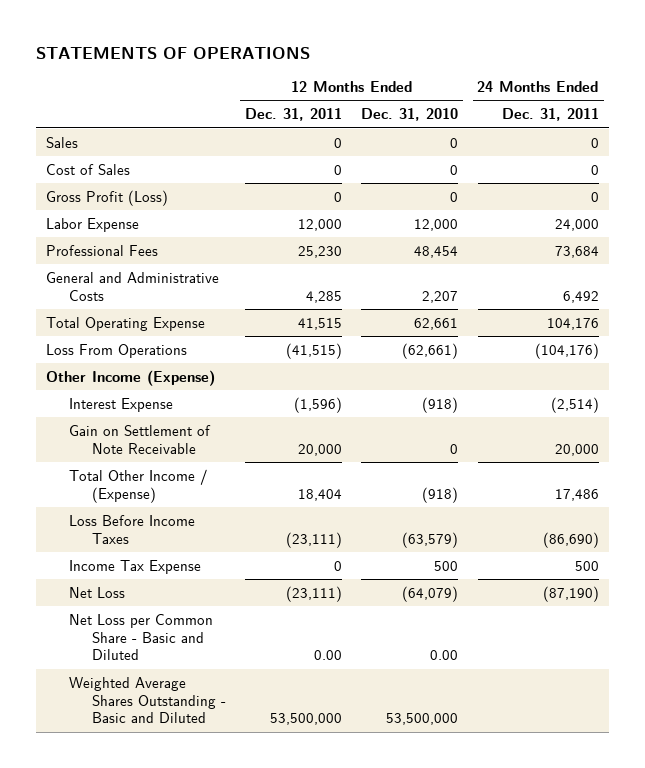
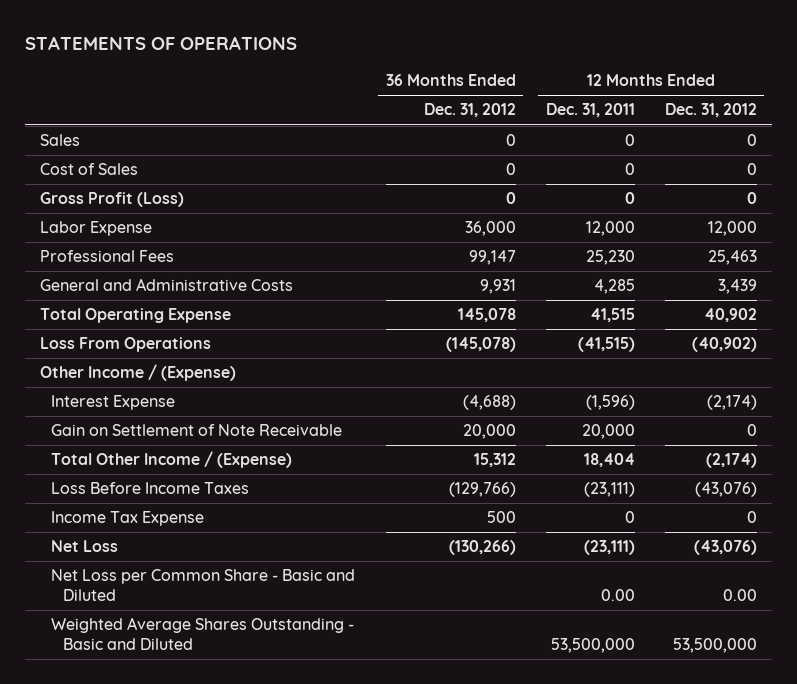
- | 12 Months Ended Dec. 31, 2011 | 12 Months Ended Dec. 31, 2010 | 24 Months Ended Dec. 31, 2011
+ | 36 Months Ended Dec. 31, 2012 | 12 Months Ended Dec. 31, 2011 | 12 Months Ended Dec. 31, 2012
- Other Income (Expense)
+ Other Income / (Expense)

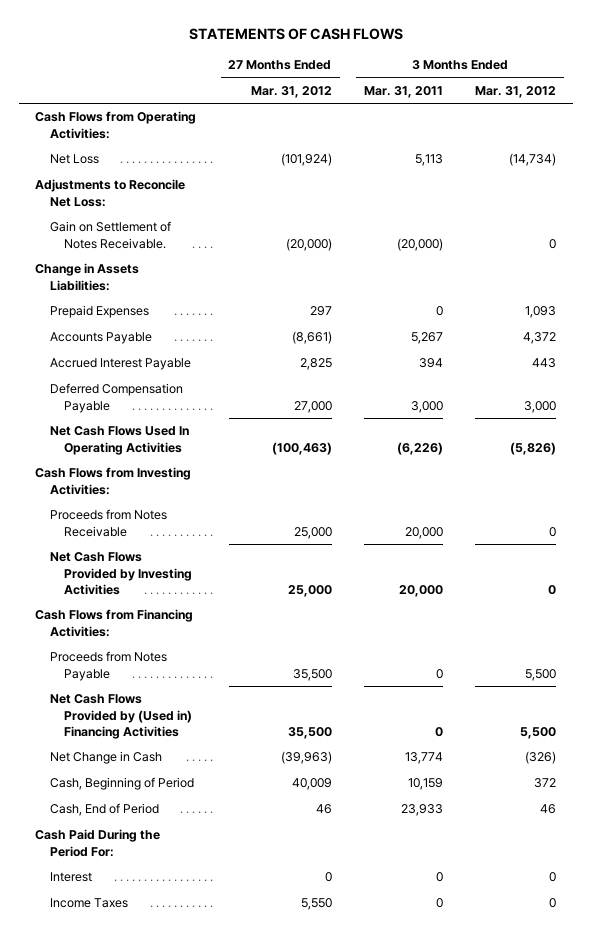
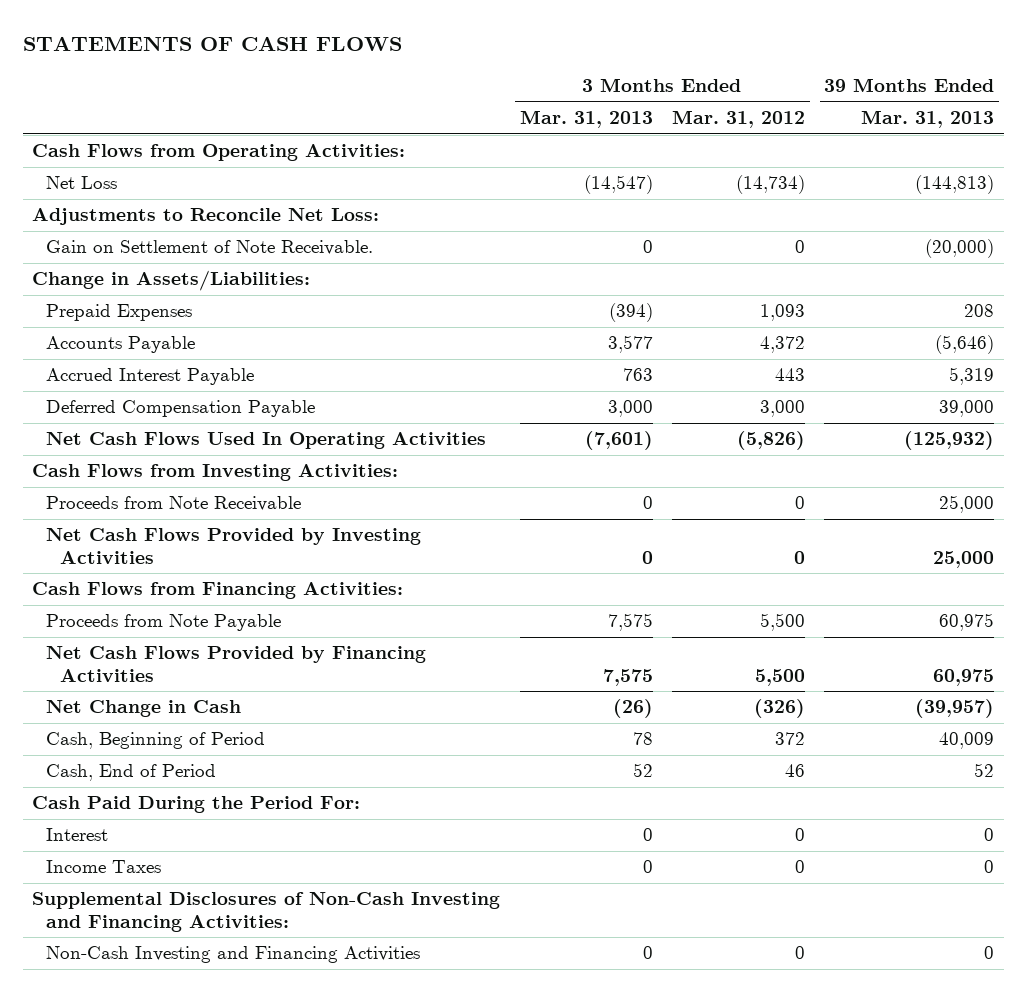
- | 27 Months Ended Mar. 31, 2012 | 3 Months Ended Mar. 31, 2011 | 3 Months Ended Mar. 31, 2012
+ | 3 Months Ended Mar. 31, 2013 | 3 Months Ended Mar. 31, 2012 | 39 Months Ended Mar. 31, 2013
- Gain on Settlement of Notes Receivable. | (20,000) | (20,000) | 0
- Change in Assets Liabilities:
+ Gain on Settlement of Note Receivable. | 0 | 0 | (20,000)
+ Change in Assets/Liabilities:
- Proceeds from Notes Receivable | 25,000 | 20,000 | 0
+ Proceeds from Note Receivable | 0 | 0 | 25,000
- Proceeds from Notes Payable | 35,500 | 0 | 5,500
- Net Cash Flows Provided by (Used in) Financing Activities | 35,500 | 0 | 5,500
+ Proceeds from Note Payable | 7,575 | 5,500 | 60,975
+ Net Cash Flows Provided by Financing Activities | 7,575 | 5,500 | 60,975
+ Supplemental Disclosures of Non-Cash Investing and Financing Activities:
+ Non-Cash Investing and Financing Activities | 0 | 0 | 0

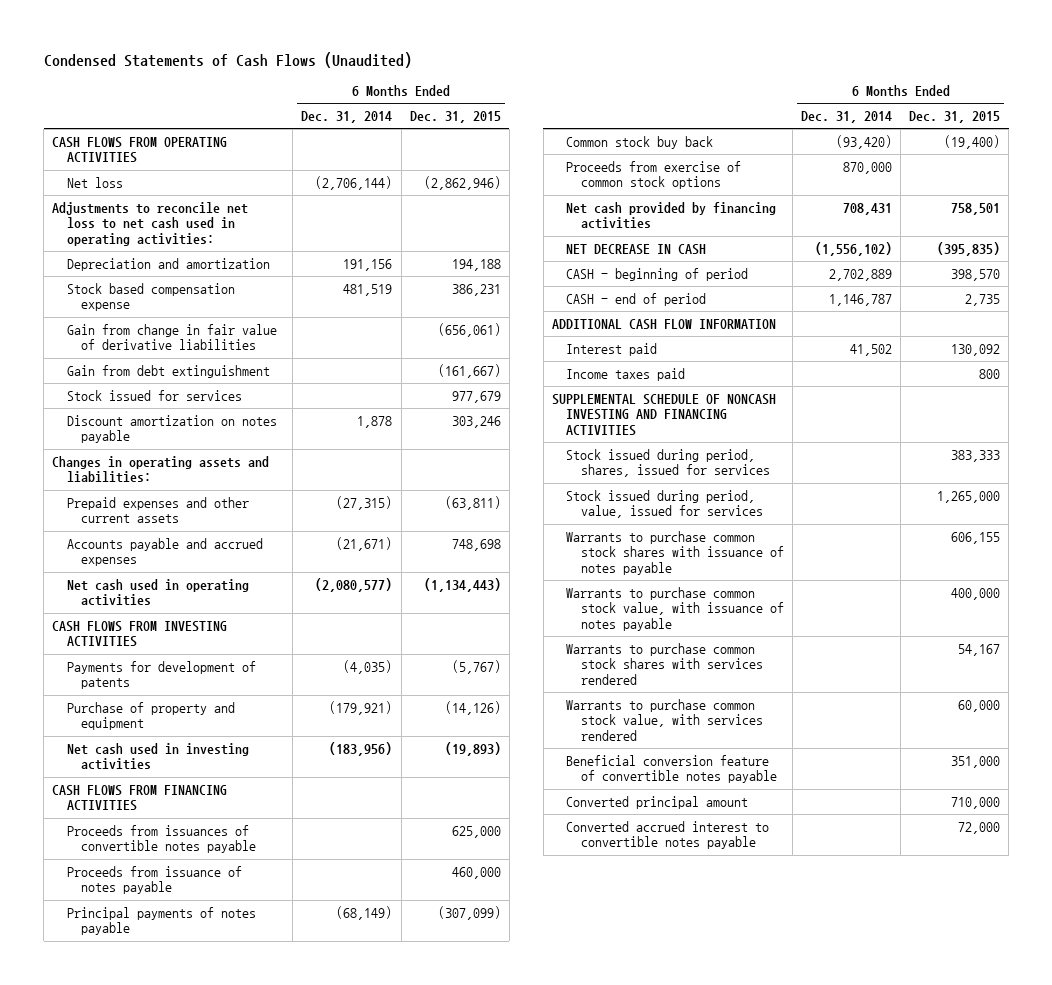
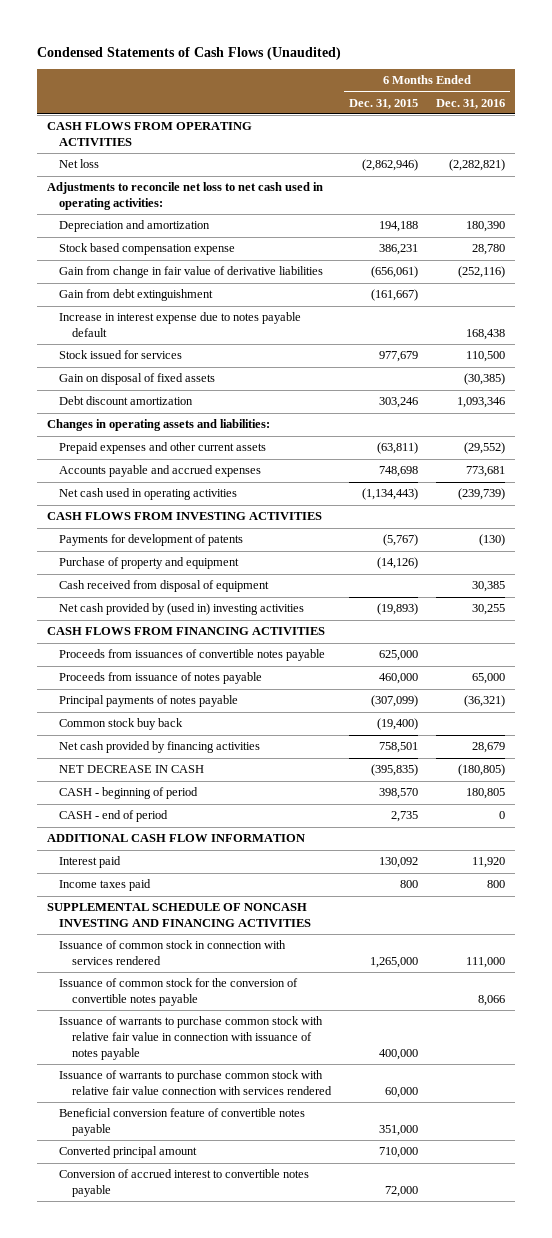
- | 6 Months Ended Dec. 31, 2014 | 6 Months Ended Dec. 31, 2015
+ | 6 Months Ended Dec. 31, 2015 | 6 Months Ended Dec. 31, 2016
+ Increase in interest expense due to notes payable default | | 168,438
- Discount amortization on notes payable | 1,878 | 303,246
+ Gain on disposal of fixed assets | | (30,385)
+ Debt discount amortization | 303,246 | 1,093,346
- Net cash used in investing activities | (183,956) | (19,893)
+ Cash received from disposal of equipment | | 30,385
+ Net cash provided by (used in) investing activities | (19,893) | 30,255
- Proceeds from exercise of common stock options | 870,000 |
- Stock issued during period, shares, issued for services | | 383,333
- Stock issued during period, value, issued for services | | 1,265,000
- Warrants to purchase common stock shares with issuance of notes payable | | 606,155
- Warrants to purchase common stock value, with issuance of notes payable | | 400,000
- Warrants to purchase common stock shares with services rendered | | 54,167
- Warrants to purchase common stock value, with services rendered | | 60,000
+ Issuance of common stock in connection with services rendered | 1,265,000 | 111,000
+ Issuance of common stock for the conversion of convertible notes payable | | 8,066
+ Issuance of warrants to purchase common stock with relative fair value in connection with issuance of notes payable | 400,000 |
+ Issuance of warrants to purchase common stock with relative fair value connection with services rendered | 60,000 |
- Converted accrued interest to convertible notes payable | | 72,000
+ Conversion of accrued interest to convertible notes payable | 72,000 |

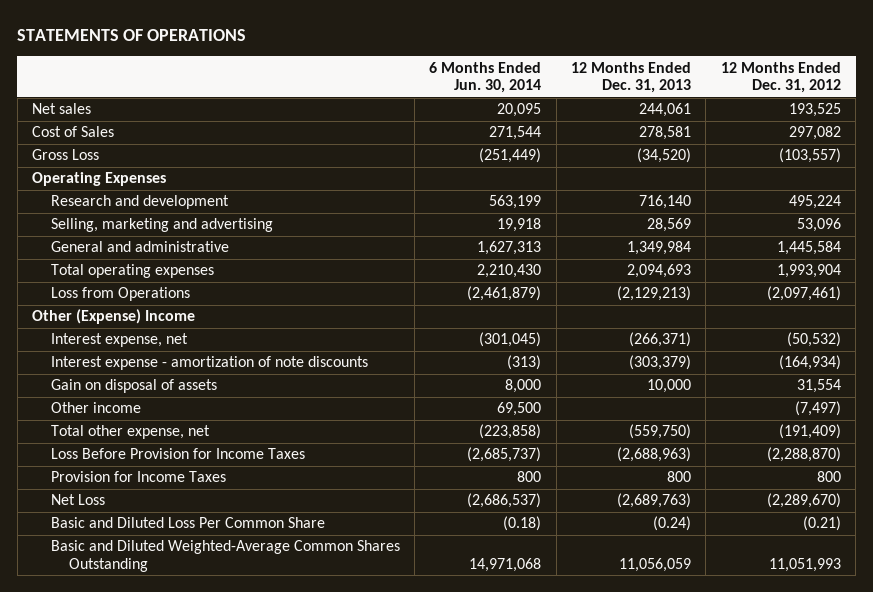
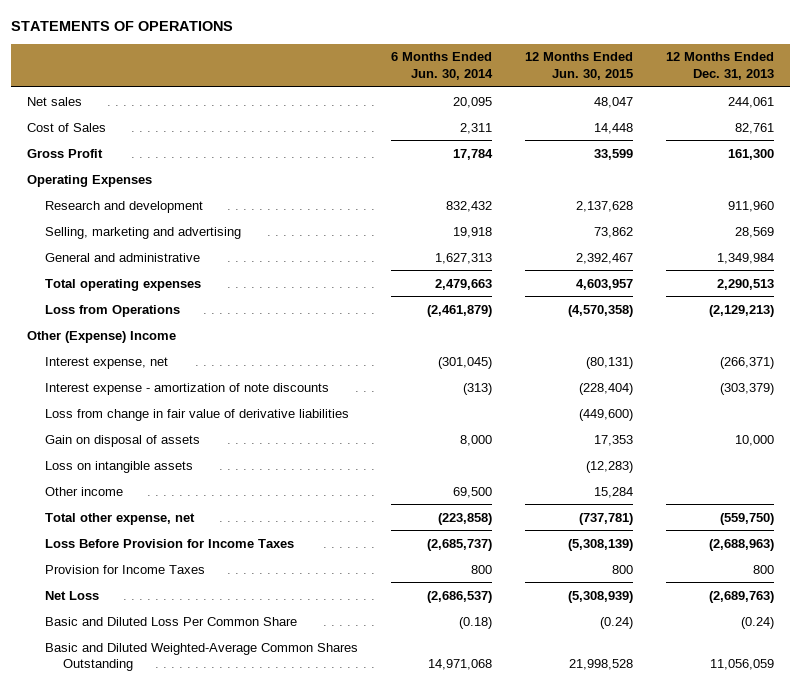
- | 6 Months Ended Jun. 30, 2014 | 12 Months Ended Dec. 31, 2013 | 12 Months Ended Dec. 31, 2012
+ | 6 Months Ended Jun. 30, 2014 | 12 Months Ended Jun. 30, 2015 | 12 Months Ended Dec. 31, 2013
- Cost of Sales | 271,544 | 278,581 | 297,082
- Gross Loss | (251,449) | (34,520) | (103,557)
+ Cost of Sales | 2,311 | 14,448 | 82,761
+ Gross Profit | 17,784 | 33,599 | 161,300
- Research and development | 563,199 | 716,140 | 495,224
+ Research and development | 832,432 | 2,137,628 | 911,960
- Total operating expenses | 2,210,430 | 2,094,693 | 1,993,904
+ Total operating expenses | 2,479,663 | 4,603,957 | 2,290,513
+ Loss from change in fair value of derivative liabilities | | (449,600) |
+ Loss on intangible assets | | (12,283) |

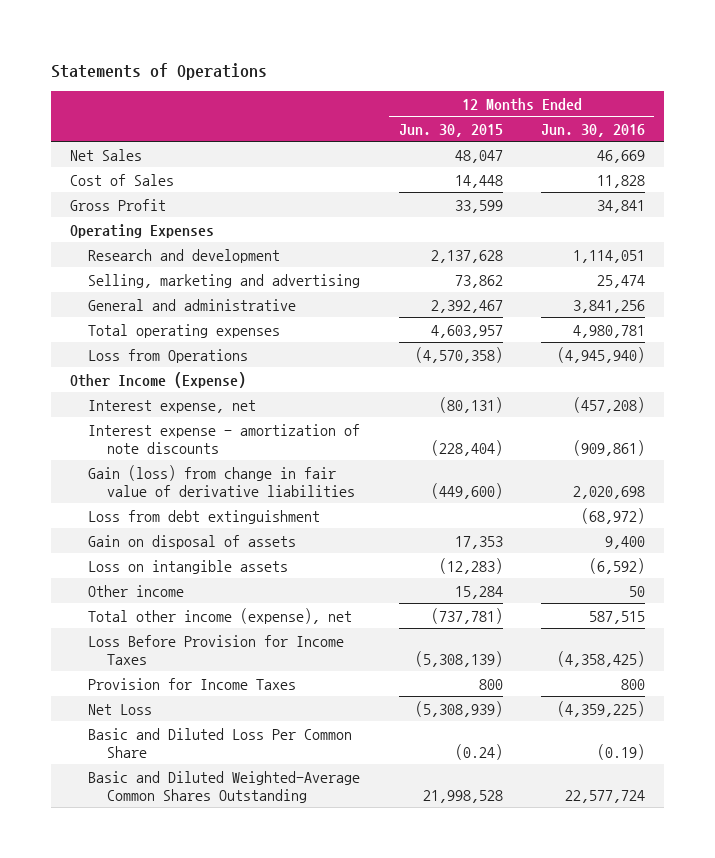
- STATEMENTS OF OPERATIONS
+ Statements of Operations
- | 6 Months Ended Jun. 30, 2014 | 12 Months Ended Jun. 30, 2015 | 12 Months Ended Dec. 31, 2013
+ | 12 Months Ended Jun. 30, 2015 | 12 Months Ended Jun. 30, 2016
- Net sales | 20,095 | 48,047 | 244,061
+ Net Sales | 48,047 | 46,669
- Other (Expense) Income
+ Other Income (Expense)
- Loss from change in fair value of derivative liabilities | | (449,600) |
+ Gain (loss) from change in fair value of derivative liabilities | (449,600) | 2,020,698
+ Loss from debt extinguishment | | (68,972)
- Total other expense, net | (223,858) | (737,781) | (559,750)
+ Total other income (expense), net | (737,781) | 587,515

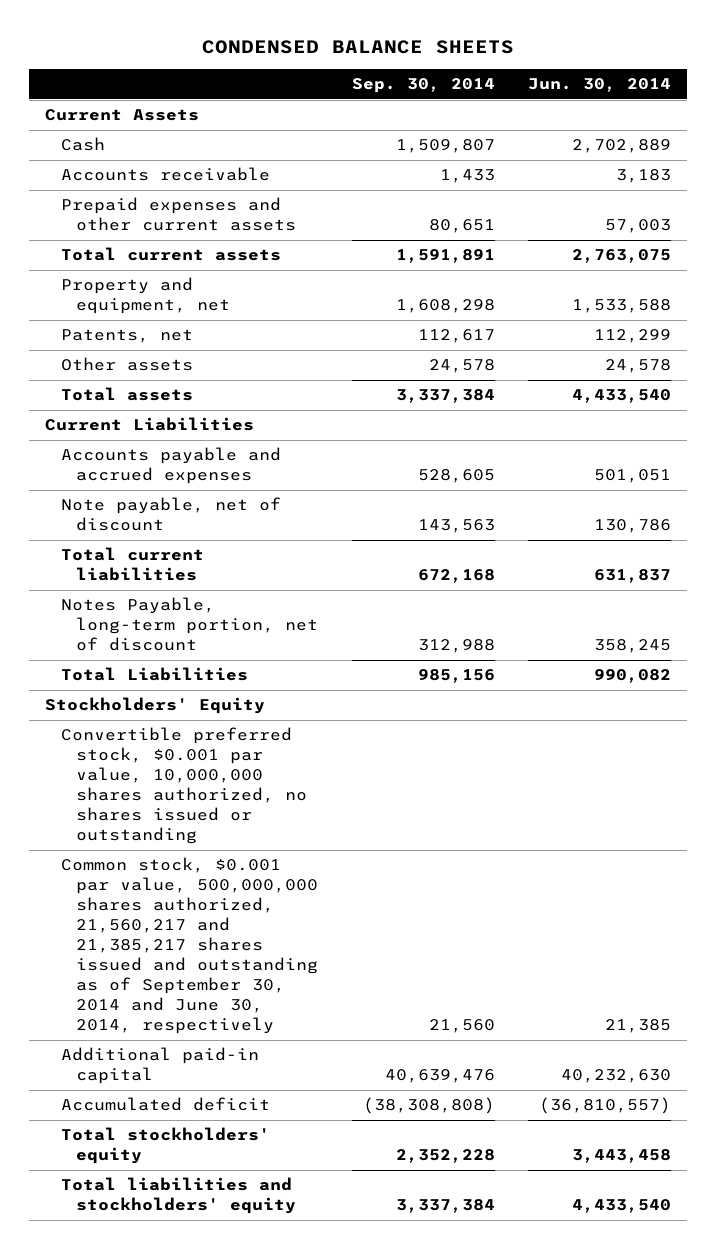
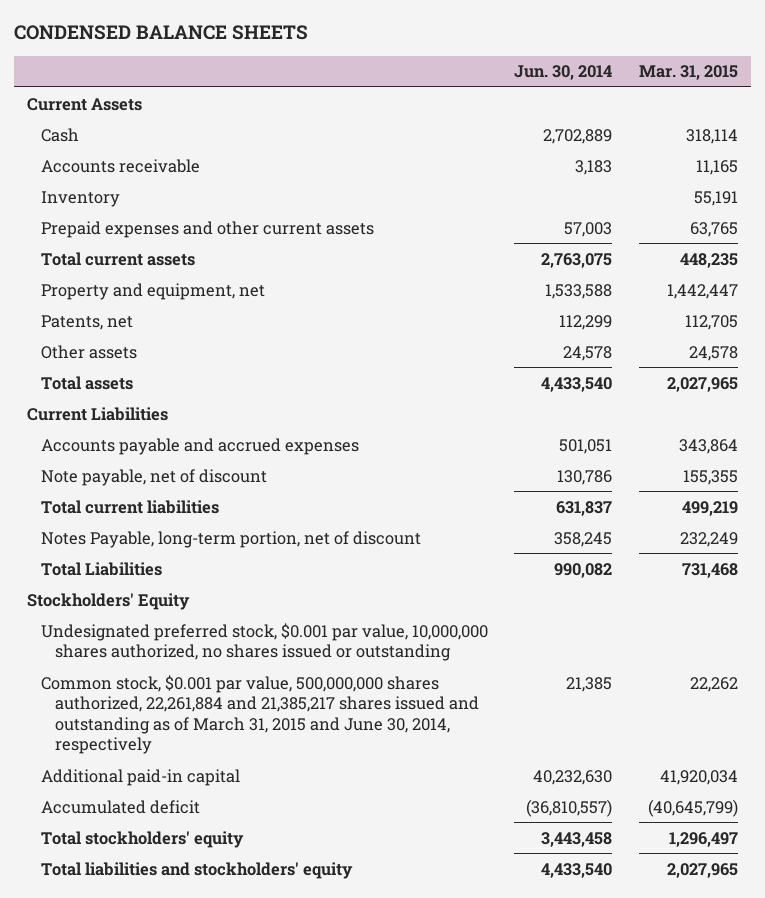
- | Sep. 30, 2014 | Jun. 30, 2014
+ | Jun. 30, 2014 | Mar. 31, 2015
+ Inventory | | 55,191
- Convertible preferred stock, $0.001 par value, 10,000,000 shares authorized, no shares issued or outstanding
- Common stock, $0.001 par value, 500,000,000 shares authorized, 21,560,217 and 21,385,217 shares issued and outstanding as of September 30, 2014 and June 30, 2014, respectively | 21,560 | 21,385
+ Undesignated preferred stock, $0.001 par value, 10,000,000 shares authorized, no shares issued or outstanding
+ Common stock, $0.001 par value, 500,000,000 shares authorized, 22,261,884 and 21,385,217 shares issued and outstanding as of March 31, 2015 and June 30, 2014, respectively | 21,385 | 22,262

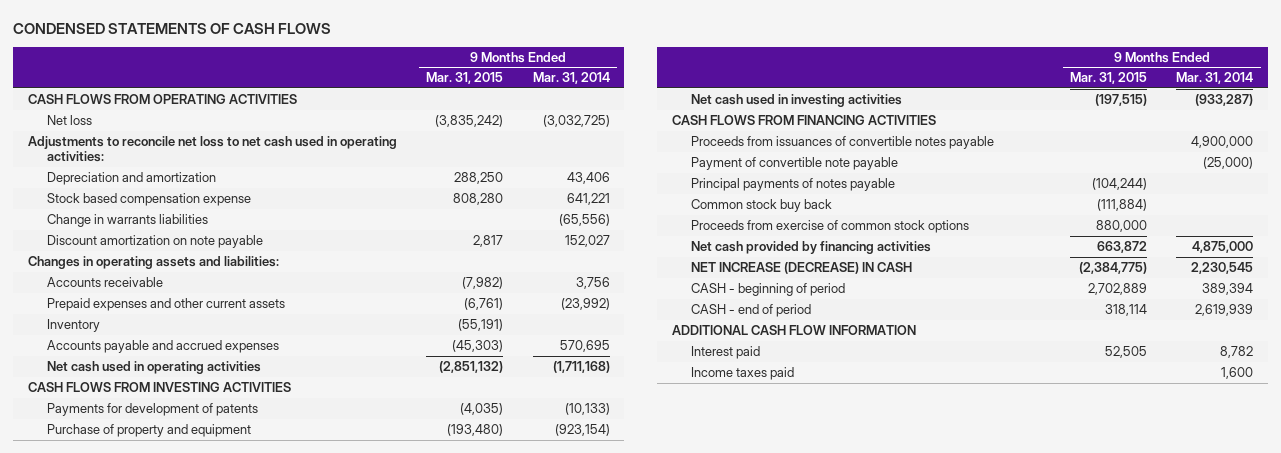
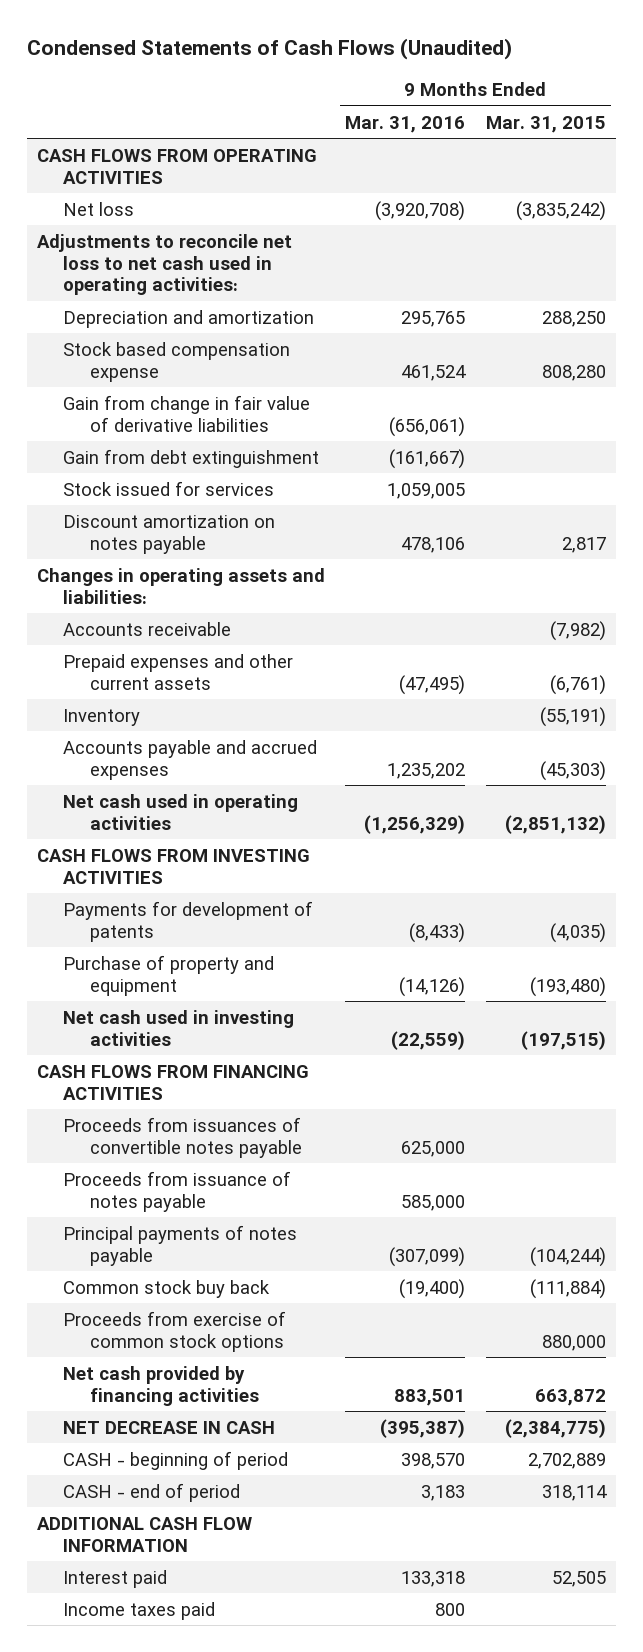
- CONDENSED STATEMENTS OF CASH FLOWS
+ Condensed Statements of Cash Flows (Unaudited)
- | 9 Months Ended Mar. 31, 2015 | 9 Months Ended Mar. 31, 2014
+ | 9 Months Ended Mar. 31, 2016 | 9 Months Ended Mar. 31, 2015
- Change in warrants liabilities | | (65,556)
- Discount amortization on note payable | 2,817 | 152,027
+ Gain from change in fair value of derivative liabilities | (656,061) |
+ Gain from debt extinguishment | (161,667) |
+ Stock issued for services | 1,059,005 |
+ Discount amortization on notes payable | 478,106 | 2,817
- Payment of convertible note payable | | (25,000)
+ Proceeds from issuance of notes payable | 585,000 |
- NET INCREASE (DECREASE) IN CASH | (2,384,775) | 2,230,545
+ NET DECREASE IN CASH | (395,387) | (2,384,775)

